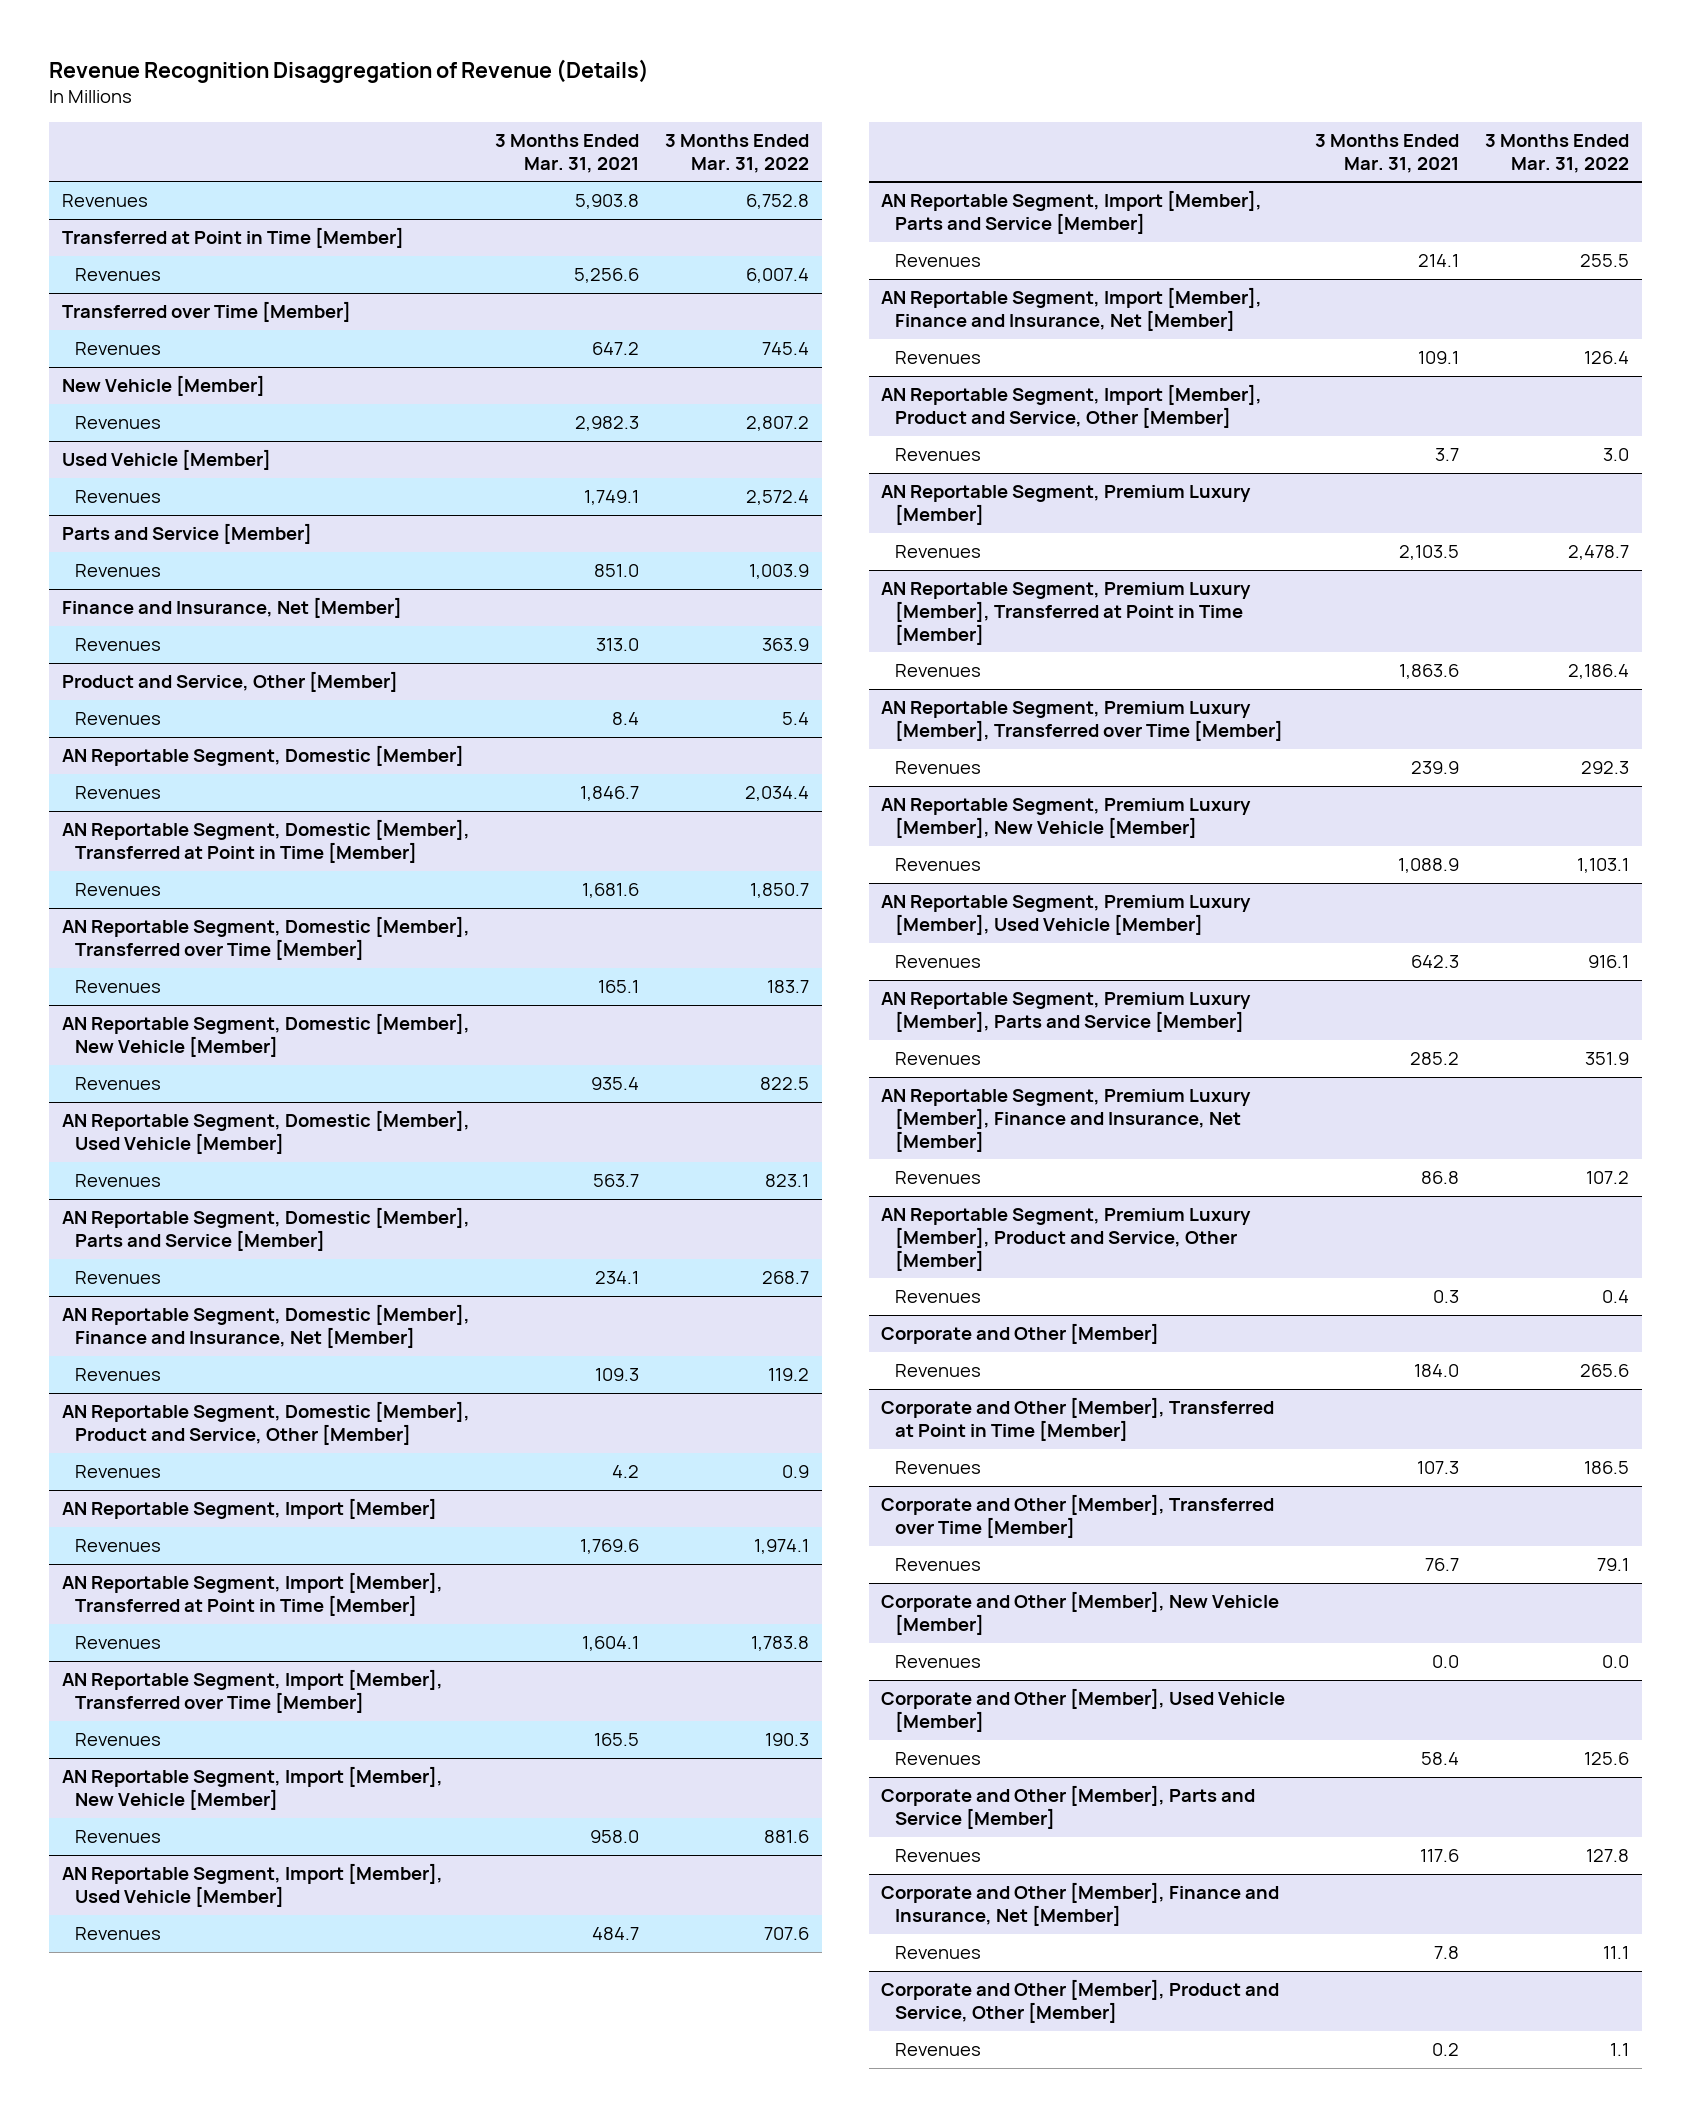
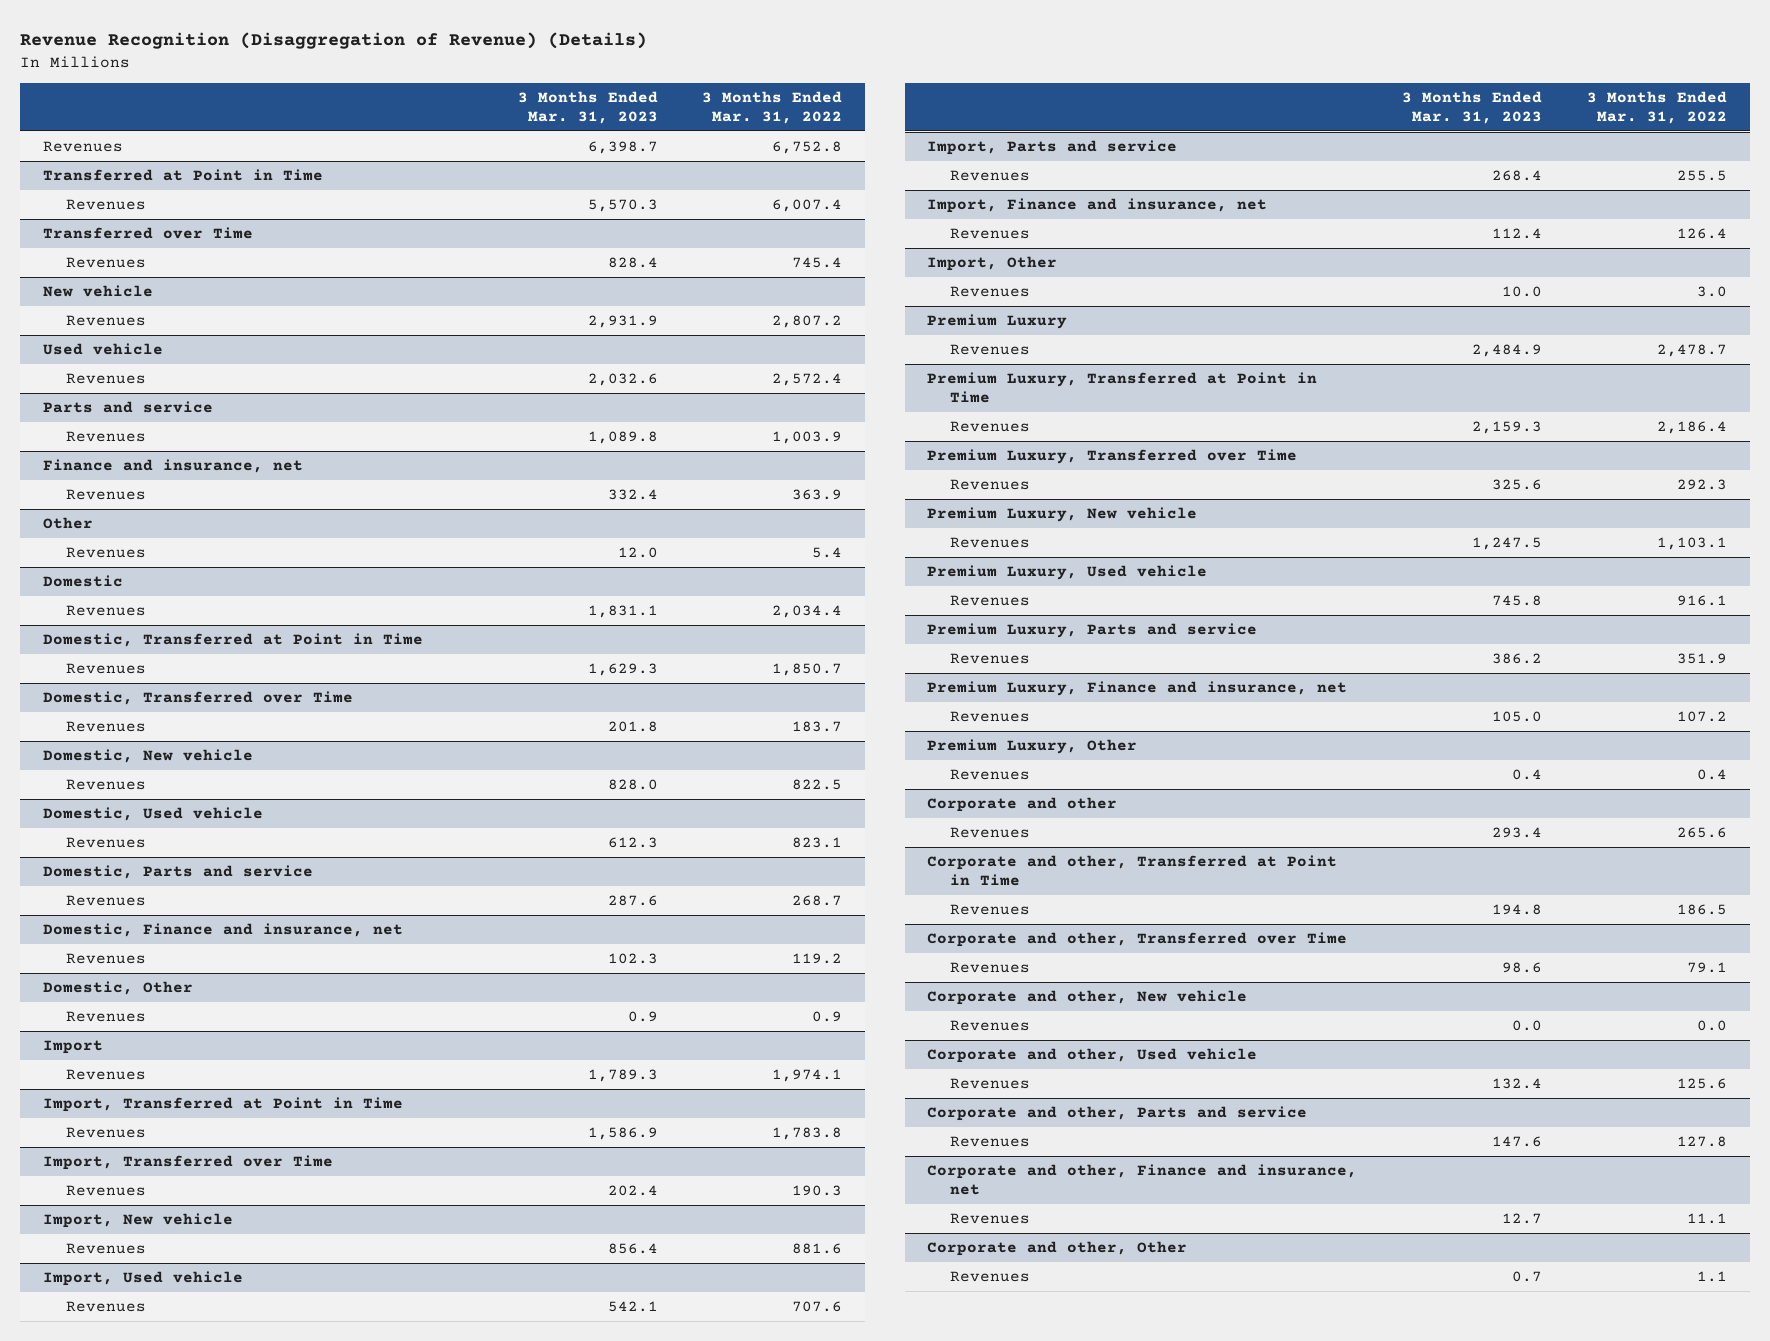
- Revenue Recognition Disaggregation of Revenue (Details)
+ Revenue Recognition (Disaggregation of Revenue) (Details)
- | 3 Months Ended Mar. 31, 2021 | 3 Months Ended Mar. 31, 2022
+ | 3 Months Ended Mar. 31, 2023 | 3 Months Ended Mar. 31, 2022
- Transferred at Point in Time [Member]
+ Transferred at Point in Time
- Transferred over Time [Member]
+ Transferred over Time
- New Vehicle [Member]
+ New vehicle
- Used Vehicle [Member]
+ Used vehicle
- Parts and Service [Member]
+ Parts and service
- Finance and Insurance, Net [Member]
+ Finance and insurance, net
- Product and Service, Other [Member]
+ Other
- AN Reportable Segment, Domestic [Member]
+ Domestic
- AN Reportable Segment, Domestic [Member], Transferred at Point in Time [Member]
+ Domestic, Transferred at Point in Time
- AN Reportable Segment, Domestic [Member], Transferred over Time [Member]
+ Domestic, Transferred over Time
- AN Reportable Segment, Domestic [Member], New Vehicle [Member]
+ Domestic, New vehicle
- AN Reportable Segment, Domestic [Member], Used Vehicle [Member]
+ Domestic, Used vehicle
- AN Reportable Segment, Domestic [Member], Parts and Service [Member]
+ Domestic, Parts and service
- AN Reportable Segment, Domestic [Member], Finance and Insurance, Net [Member]
+ Domestic, Finance and insurance, net
- AN Reportable Segment, Domestic [Member], Product and Service, Other [Member]
+ Domestic, Other
- AN Reportable Segment, Import [Member]
+ Import
- AN Reportable Segment, Import [Member], Transferred at Point in Time [Member]
+ Import, Transferred at Point in Time
- AN Reportable Segment, Import [Member], Transferred over Time [Member]
+ Import, Transferred over Time
- AN Reportable Segment, Import [Member], New Vehicle [Member]
+ Import, New vehicle
- AN Reportable Segment, Import [Member], Used Vehicle [Member]
+ Import, Used vehicle
- AN Reportable Segment, Import [Member], Parts and Service [Member]
+ Import, Parts and service
- AN Reportable Segment, Import [Member], Finance and Insurance, Net [Member]
+ Import, Finance and insurance, net
- AN Reportable Segment, Import [Member], Product and Service, Other [Member]
+ Import, Other
- AN Reportable Segment, Premium Luxury [Member]
+ Premium Luxury
- AN Reportable Segment, Premium Luxury [Member], Transferred at Point in Time [Member]
+ Premium Luxury, Transferred at Point in Time
- AN Reportable Segment, Premium Luxury [Member], Transferred over Time [Member]
+ Premium Luxury, Transferred over Time
- AN Reportable Segment, Premium Luxury [Member], New Vehicle [Member]
+ Premium Luxury, New vehicle
- AN Reportable Segment, Premium Luxury [Member], Used Vehicle [Member]
+ Premium Luxury, Used vehicle
- AN Reportable Segment, Premium Luxury [Member], Parts and Service [Member]
+ Premium Luxury, Parts and service
- AN Reportable Segment, Premium Luxury [Member], Finance and Insurance, Net [Member]
+ Premium Luxury, Finance and insurance, net
- AN Reportable Segment, Premium Luxury [Member], Product and Service, Other [Member]
+ Premium Luxury, Other
- Corporate and Other [Member]
+ Corporate and other
- Corporate and Other [Member], Transferred at Point in Time [Member]
+ Corporate and other, Transferred at Point in Time
- Corporate and Other [Member], Transferred over Time [Member]
+ Corporate and other, Transferred over Time
- Corporate and Other [Member], New Vehicle [Member]
+ Corporate and other, New vehicle
- Corporate and Other [Member], Used Vehicle [Member]
+ Corporate and other, Used vehicle
- Corporate and Other [Member], Parts and Service [Member]
+ Corporate and other, Parts and service
- Corporate and Other [Member], Finance and Insurance, Net [Member]
+ Corporate and other, Finance and insurance, net
- Corporate and Other [Member], Product and Service, Other [Member]
+ Corporate and other, Other

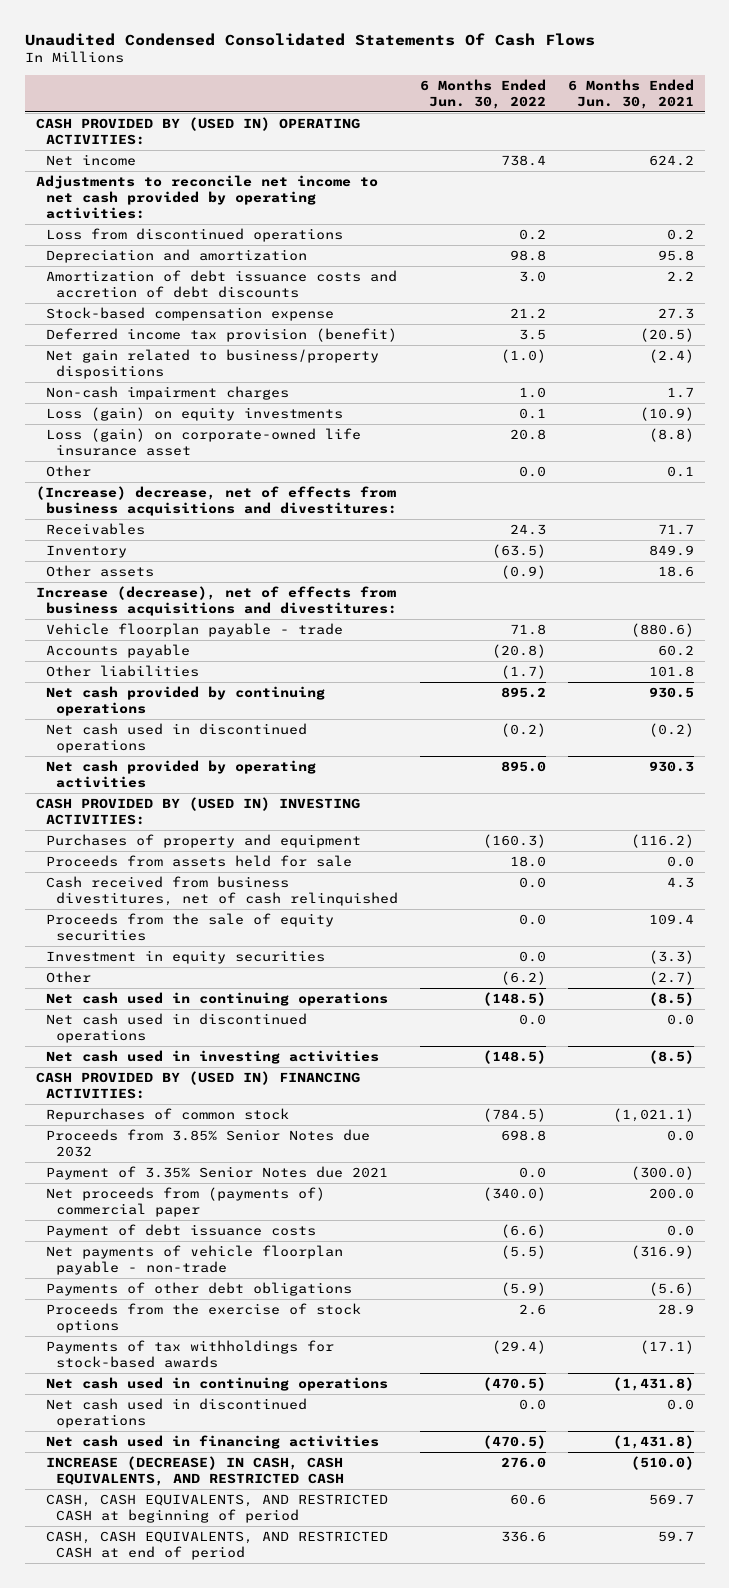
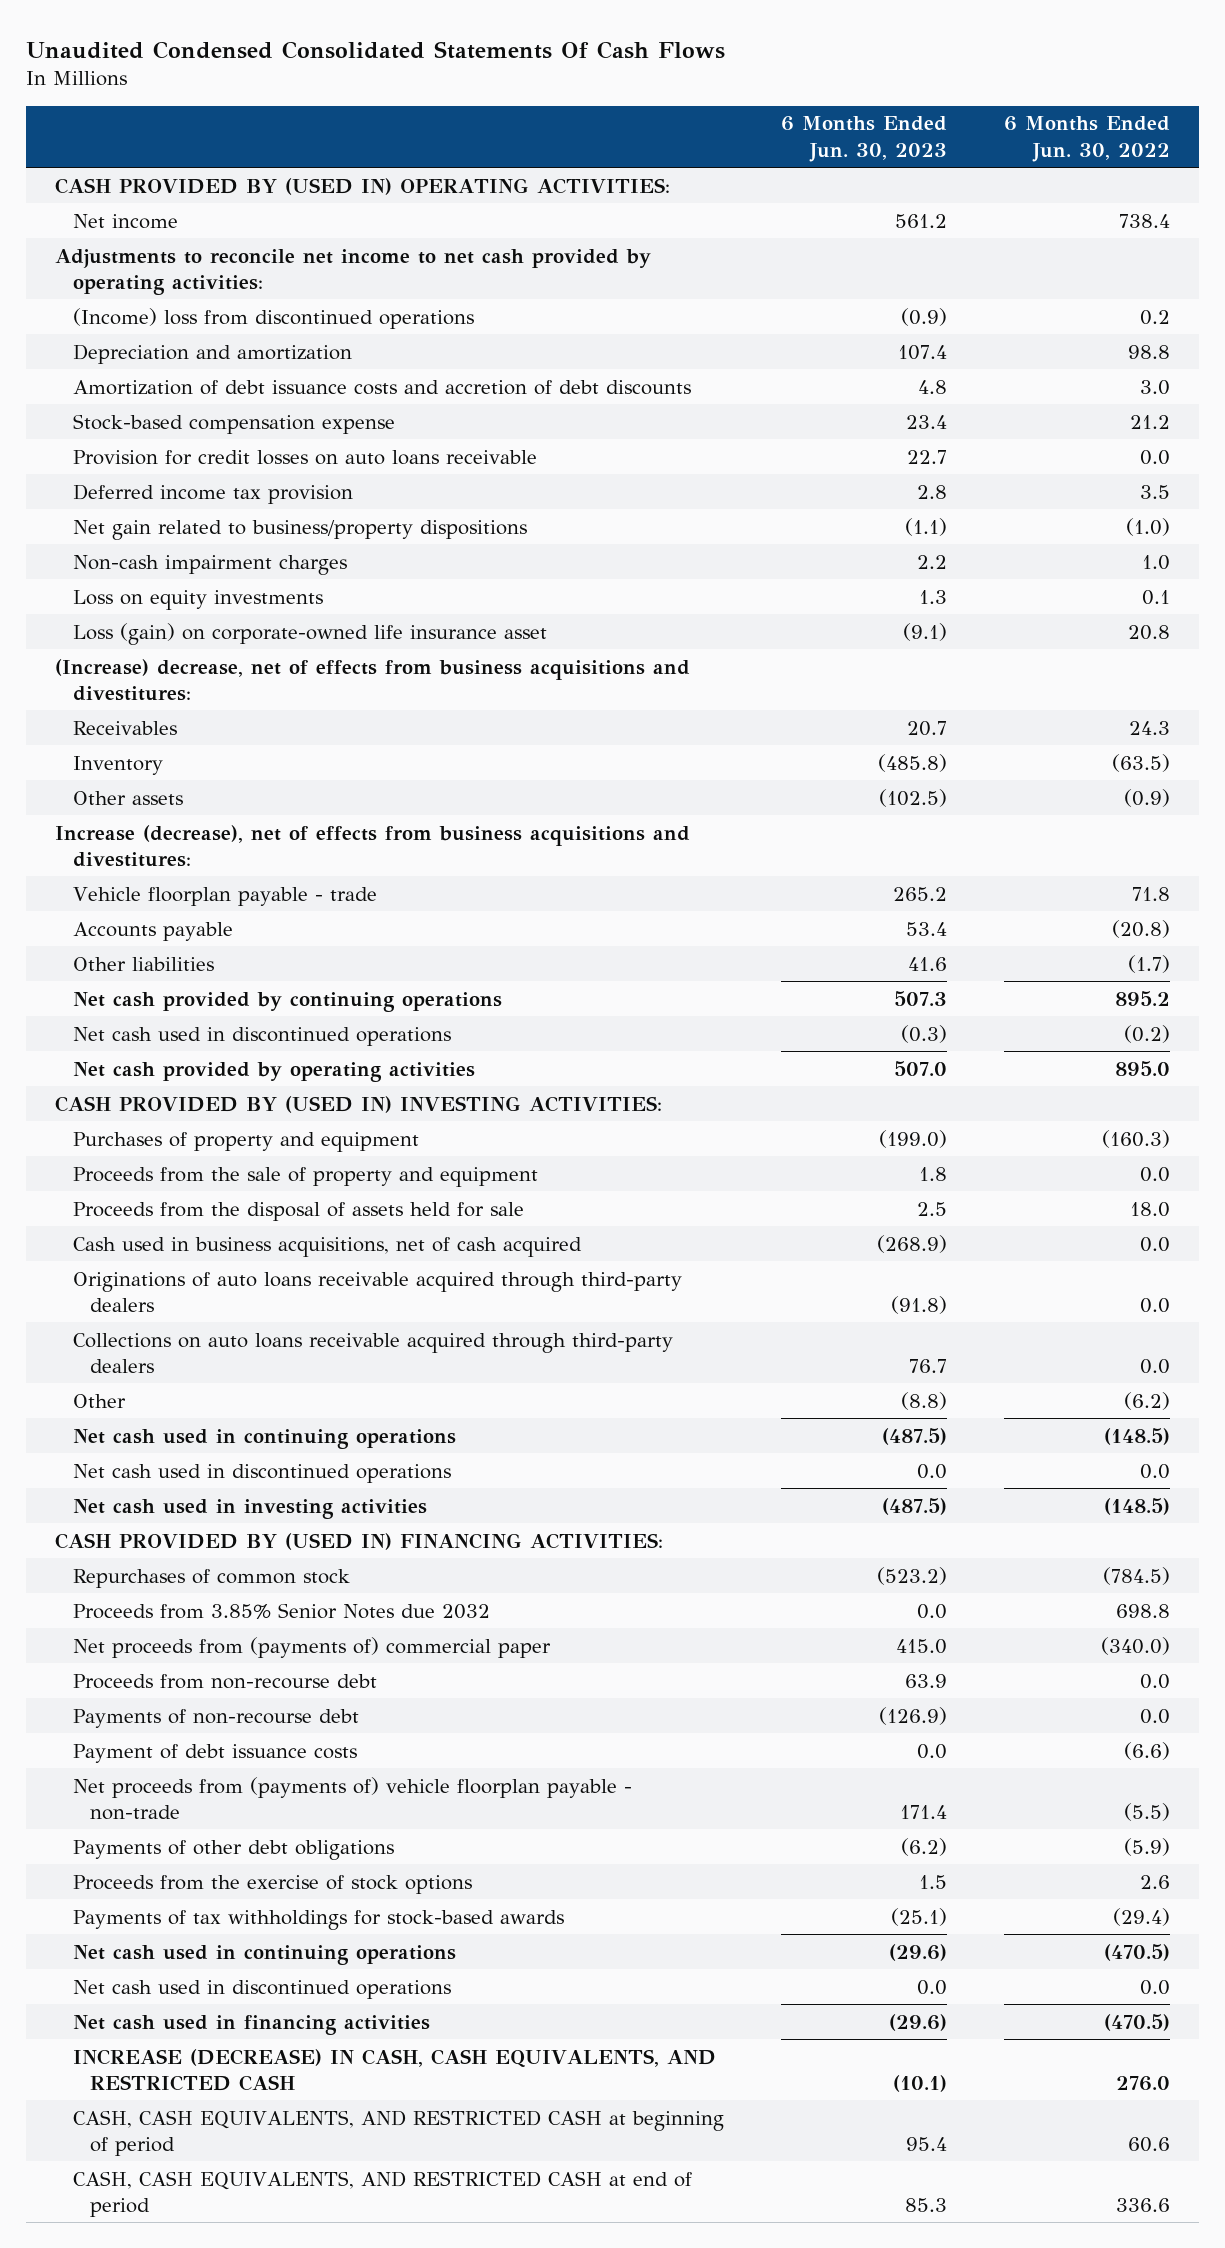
- | 6 Months Ended Jun. 30, 2022 | 6 Months Ended Jun. 30, 2021
+ | 6 Months Ended Jun. 30, 2023 | 6 Months Ended Jun. 30, 2022
- Loss from discontinued operations | 0.2 | 0.2
+ (Income) loss from discontinued operations | (0.9) | 0.2
- Deferred income tax provision (benefit) | 3.5 | (20.5)
+ Provision for credit losses on auto loans receivable | 22.7 | 0.0
+ Deferred income tax provision | 2.8 | 3.5
- Loss (gain) on equity investments | 0.1 | (10.9)
+ Loss on equity investments | 1.3 | 0.1
- Other | 0.0 | 0.1
- Proceeds from assets held for sale | 18.0 | 0.0
- Cash received from business divestitures, net of cash relinquished | 0.0 | 4.3
- Proceeds from the sale of equity securities | 0.0 | 109.4
- Investment in equity securities | 0.0 | (3.3)
+ Proceeds from the sale of property and equipment | 1.8 | 0.0
+ Proceeds from the disposal of assets held for sale | 2.5 | 18.0
+ Cash used in business acquisitions, net of cash acquired | (268.9) | 0.0
+ Originations of auto loans receivable acquired through third-party dealers | (91.8) | 0.0
+ Collections on auto loans receivable acquired through third-party dealers | 76.7 | 0.0
- Payment of 3.35% Senior Notes due 2021 | 0.0 | (300.0)
+ Proceeds from non-recourse debt | 63.9 | 0.0
+ Payments of non-recourse debt | (126.9) | 0.0
- Net payments of vehicle floorplan payable - non-trade | (5.5) | (316.9)
+ Net proceeds from (payments of) vehicle floorplan payable - non-trade | 171.4 | (5.5)

